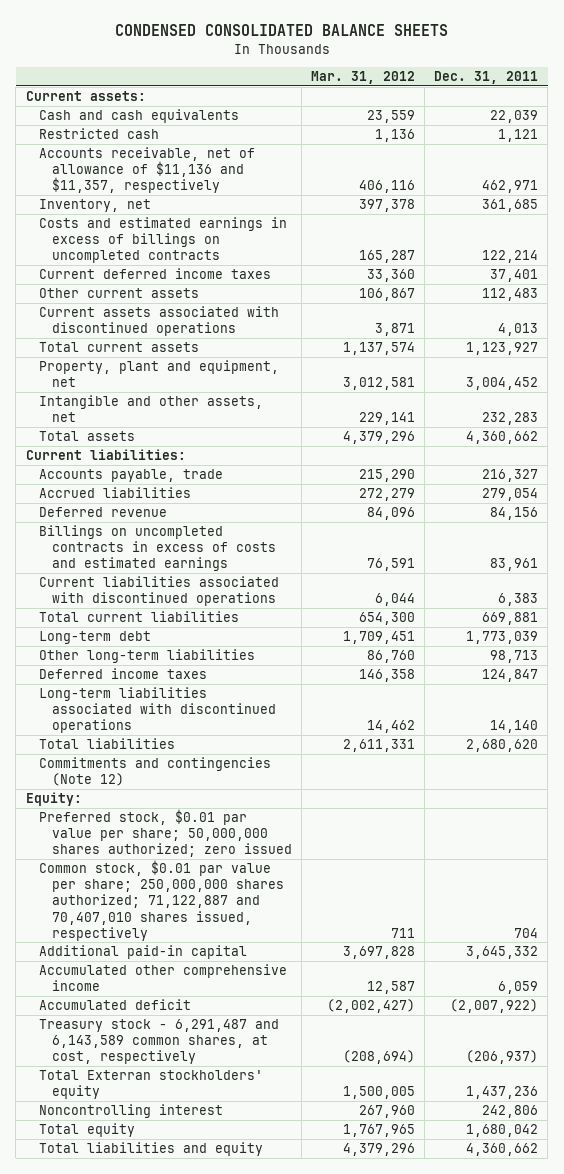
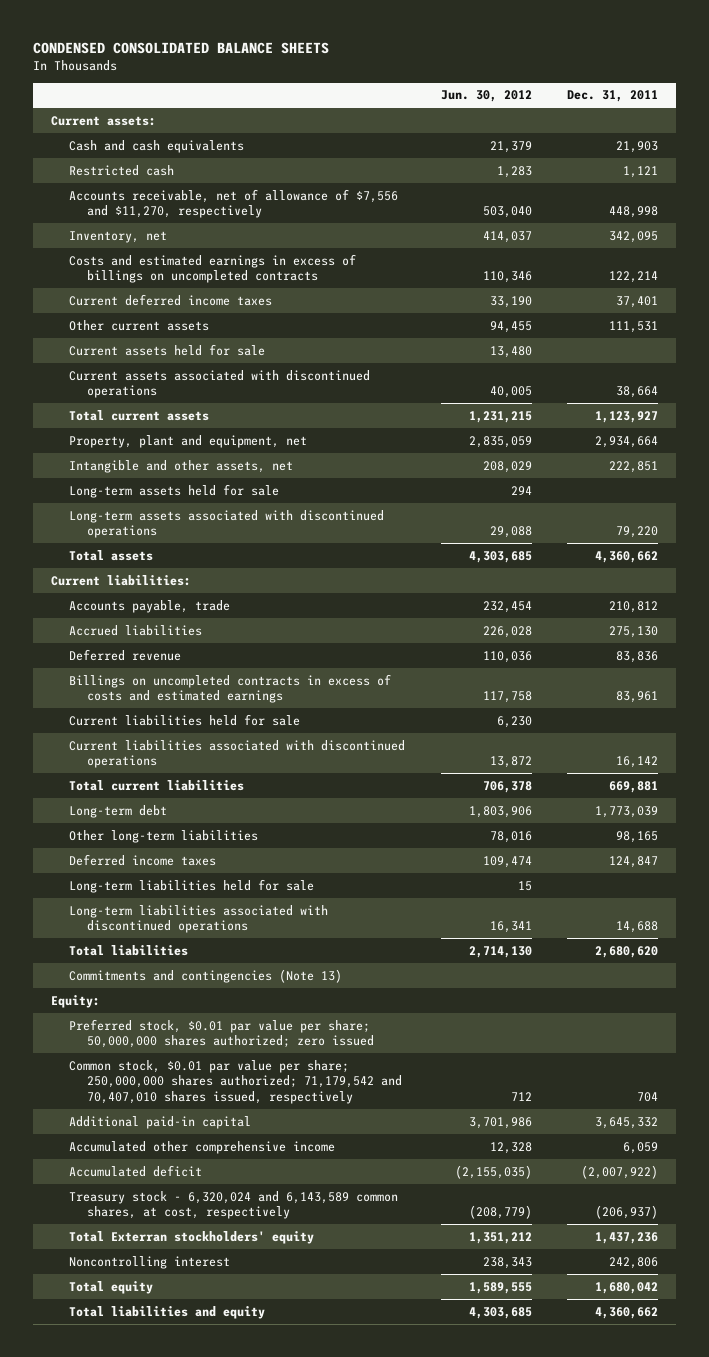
- | Mar. 31, 2012 | Dec. 31, 2011
+ | Jun. 30, 2012 | Dec. 31, 2011
- Cash and cash equivalents | 23,559 | 22,039
+ Cash and cash equivalents | 21,379 | 21,903
- Accounts receivable, net of allowance of $11,136 and $11,357, respectively | 406,116 | 462,971
- Inventory, net | 397,378 | 361,685
+ Accounts receivable, net of allowance of $7,556 and $11,270, respectively | 503,040 | 448,998
+ Inventory, net | 414,037 | 342,095
- Other current assets | 106,867 | 112,483
- Current assets associated with discontinued operations | 3,871 | 4,013
+ Other current assets | 94,455 | 111,531
+ Current assets held for sale | 13,480 |
+ Current assets associated with discontinued operations | 40,005 | 38,664
- Property, plant and equipment, net | 3,012,581 | 3,004,452
- Intangible and other assets, net | 229,141 | 232,283
+ Property, plant and equipment, net | 2,835,059 | 2,934,664
+ Intangible and other assets, net | 208,029 | 222,851
+ Long-term assets held for sale | 294 |
+ Long-term assets associated with discontinued operations | 29,088 | 79,220
- Accounts payable, trade | 215,290 | 216,327
- Accrued liabilities | 272,279 | 279,054
- Deferred revenue | 84,096 | 84,156
+ Accounts payable, trade | 232,454 | 210,812
+ Accrued liabilities | 226,028 | 275,130
+ Deferred revenue | 110,036 | 83,836
- Current liabilities associated with discontinued operations | 6,044 | 6,383
+ Current liabilities held for sale | 6,230 |
+ Current liabilities associated with discontinued operations | 13,872 | 16,142
- Other long-term liabilities | 86,760 | 98,713
+ Other long-term liabilities | 78,016 | 98,165
- Long-term liabilities associated with discontinued operations | 14,462 | 14,140
+ Long-term liabilities held for sale | 15 |
+ Long-term liabilities associated with discontinued operations | 16,341 | 14,688
- Commitments and contingencies (Note 12)
+ Commitments and contingencies (Note 13)
- Common stock, $0.01 par value per share; 250,000,000 shares authorized; 71,122,887 and 70,407,010 shares issued, respectively | 711 | 704
+ Common stock, $0.01 par value per share; 250,000,000 shares authorized; 71,179,542 and 70,407,010 shares issued, respectively | 712 | 704
- Treasury stock - 6,291,487 and 6,143,589 common shares, at cost, respectively | (208,694) | (206,937)
+ Treasury stock - 6,320,024 and 6,143,589 common shares, at cost, respectively | (208,779) | (206,937)

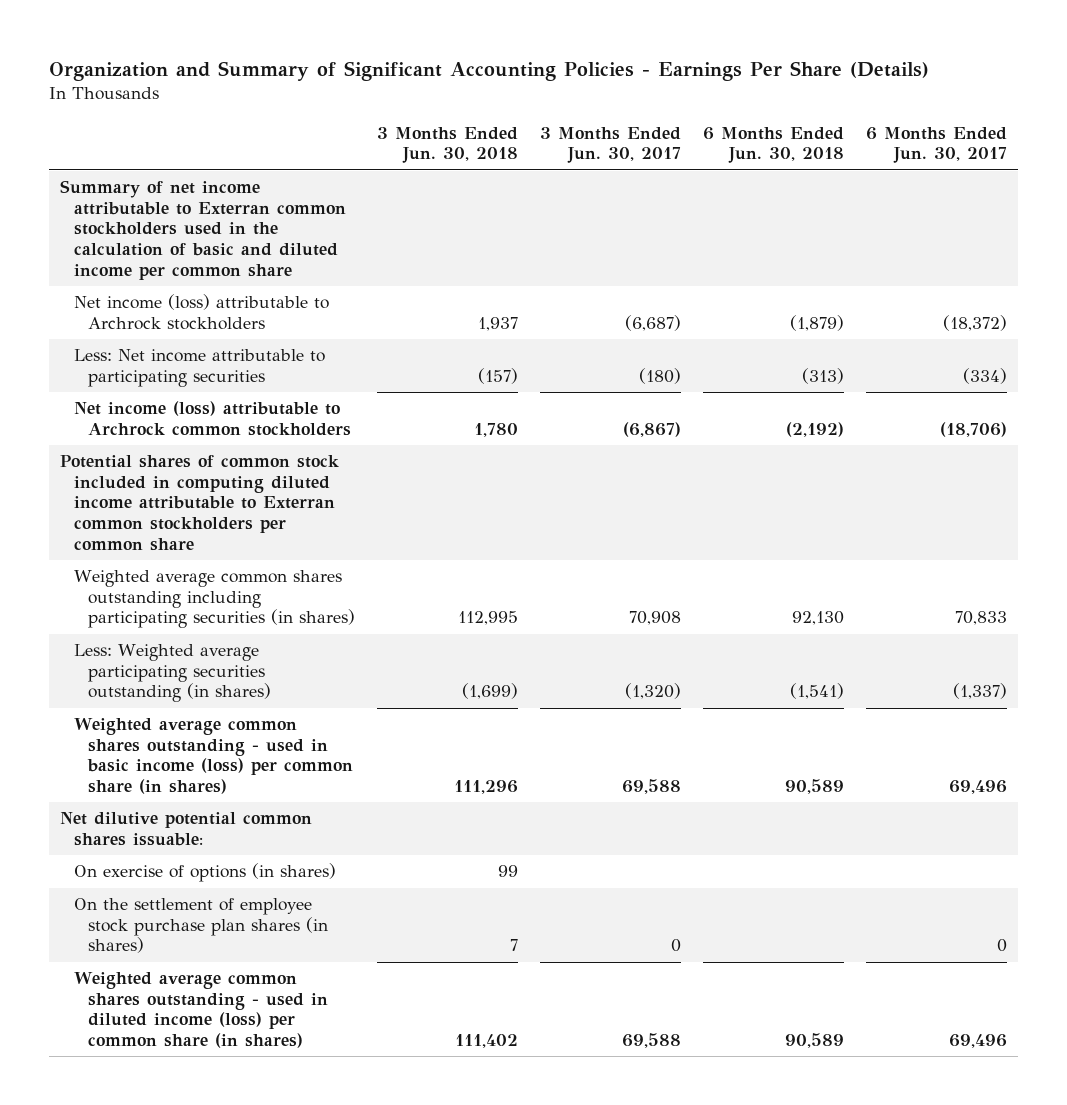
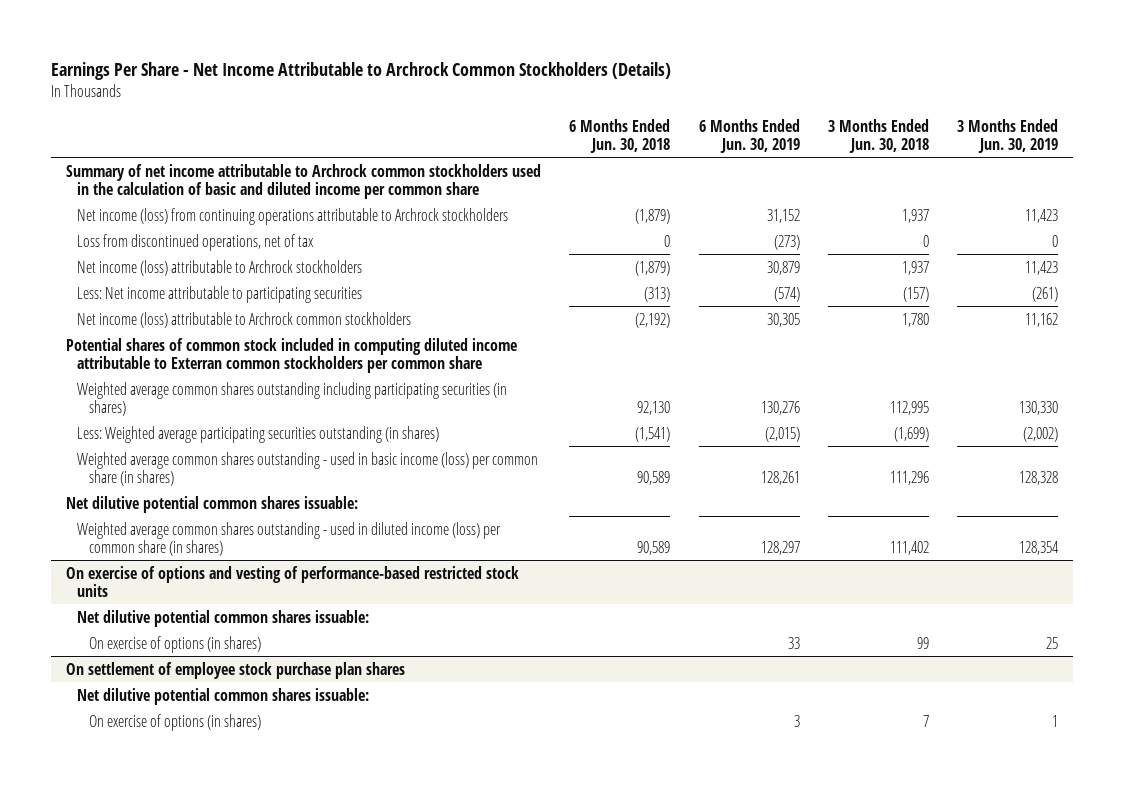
- Organization and Summary of Significant Accounting Policies - Earnings Per Share (Details)
+ Earnings Per Share - Net Income Attributable to Archrock Common Stockholders (Details)
- | 3 Months Ended Jun. 30, 2018 | 3 Months Ended Jun. 30, 2017 | 6 Months Ended Jun. 30, 2018 | 6 Months Ended Jun. 30, 2017
+ | 6 Months Ended Jun. 30, 2018 | 6 Months Ended Jun. 30, 2019 | 3 Months Ended Jun. 30, 2018 | 3 Months Ended Jun. 30, 2019
- Summary of net income attributable to Exterran common stockholders used in the calculation of basic and diluted income per common share
+ Summary of net income attributable to Archrock common stockholders used in the calculation of basic and diluted income per common share
+ Net income (loss) from continuing operations attributable to Archrock stockholders | (1,879) | 31,152 | 1,937 | 11,423
+ Loss from discontinued operations, net of tax | 0 | (273) | 0 | 0
- On exercise of options (in shares) | 99 | | |
- On the settlement of employee stock purchase plan shares (in shares) | 7 | 0 | | 0
+ On exercise of options and vesting of performance-based restricted stock units
+ Net dilutive potential common shares issuable:
+ On exercise of options (in shares) | | 33 | 99 | 25
+ On settlement of employee stock purchase plan shares
+ Net dilutive potential common shares issuable:
+ On exercise of options (in shares) | | 3 | 7 | 1

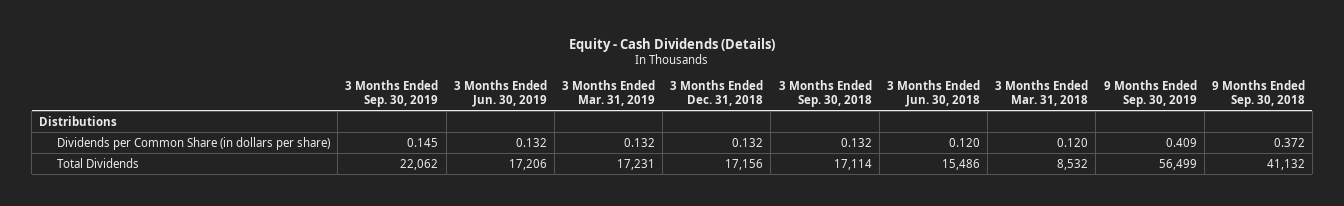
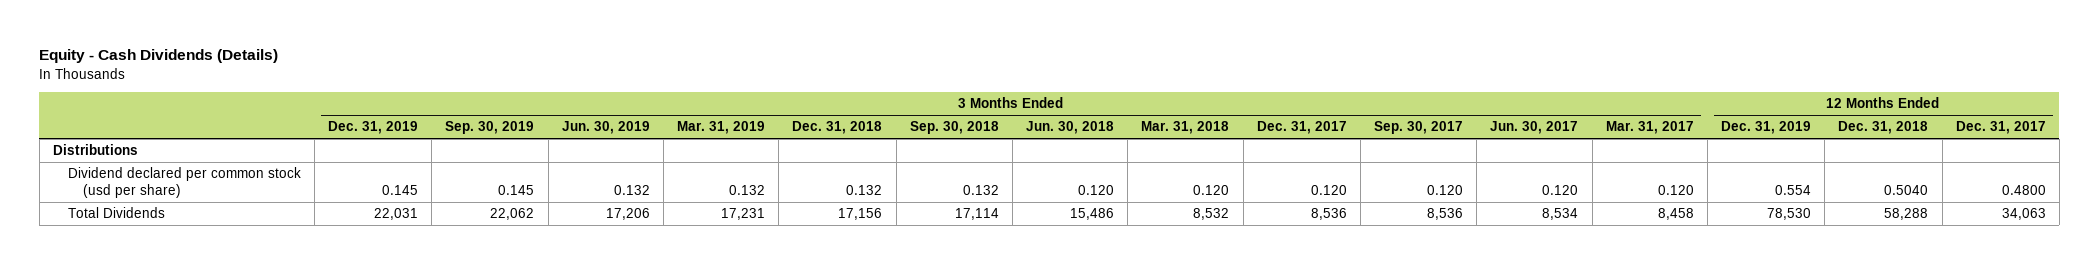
- | 3 Months Ended Sep. 30, 2019 | 3 Months Ended Jun. 30, 2019 | 3 Months Ended Mar. 31, 2019 | 3 Months Ended Dec. 31, 2018 | 3 Months Ended Sep. 30, 2018 | 3 Months Ended Jun. 30, 2018 | 3 Months Ended Mar. 31, 2018 | 9 Months Ended Sep. 30, 2019 | 9 Months Ended Sep. 30, 2018
+ | 3 Months Ended Dec. 31, 2019 | 3 Months Ended Sep. 30, 2019 | 3 Months Ended Jun. 30, 2019 | 3 Months Ended Mar. 31, 2019 | 3 Months Ended Dec. 31, 2018 | 3 Months Ended Sep. 30, 2018 | 3 Months Ended Jun. 30, 2018 | 3 Months Ended Mar. 31, 2018 | 3 Months Ended Dec. 31, 2017 | 3 Months Ended Sep. 30, 2017 | 3 Months Ended Jun. 30, 2017 | 3 Months Ended Mar. 31, 2017 | 12 Months Ended Dec. 31, 2019 | 12 Months Ended Dec. 31, 2018 | 12 Months Ended Dec. 31, 2017
- Dividends per Common Share (in dollars per share) | 0.145 | 0.132 | 0.132 | 0.132 | 0.132 | 0.120 | 0.120 | 0.409 | 0.372
+ Dividend declared per common stock (usd per share) | 0.145 | 0.145 | 0.132 | 0.132 | 0.132 | 0.132 | 0.120 | 0.120 | 0.120 | 0.120 | 0.120 | 0.120 | 0.554 | 0.5040 | 0.4800

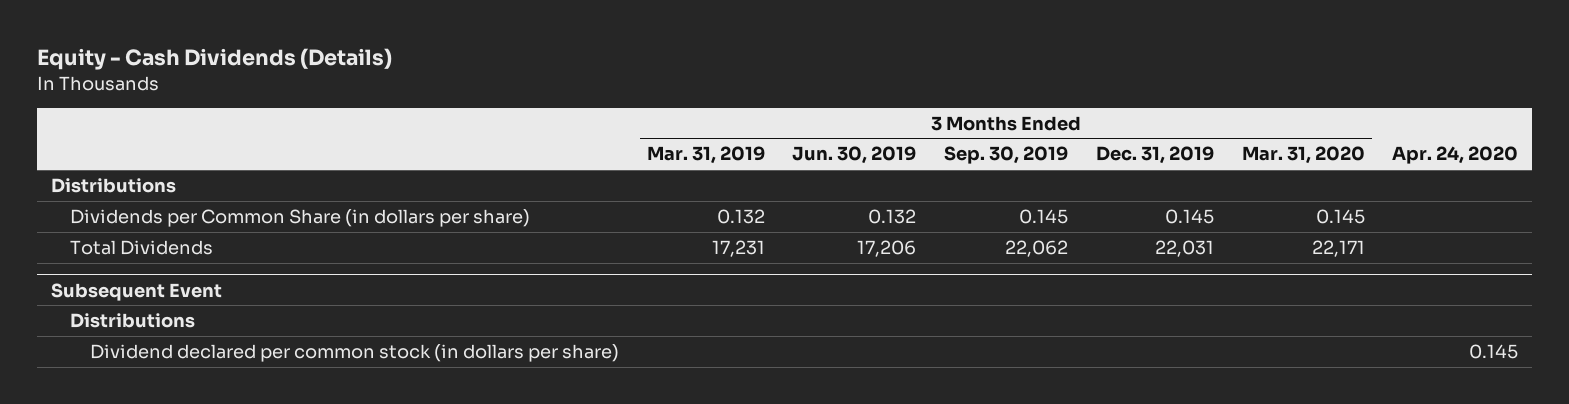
- | 3 Months Ended Dec. 31, 2019 | 3 Months Ended Sep. 30, 2019 | 3 Months Ended Jun. 30, 2019 | 3 Months Ended Mar. 31, 2019 | 3 Months Ended Dec. 31, 2018 | 3 Months Ended Sep. 30, 2018 | 3 Months Ended Jun. 30, 2018 | 3 Months Ended Mar. 31, 2018 | 3 Months Ended Dec. 31, 2017 | 3 Months Ended Sep. 30, 2017 | 3 Months Ended Jun. 30, 2017 | 3 Months Ended Mar. 31, 2017 | 12 Months Ended Dec. 31, 2019 | 12 Months Ended Dec. 31, 2018 | 12 Months Ended Dec. 31, 2017
+ | 3 Months Ended Mar. 31, 2019 | 3 Months Ended Jun. 30, 2019 | 3 Months Ended Sep. 30, 2019 | 3 Months Ended Dec. 31, 2019 | 3 Months Ended Mar. 31, 2020 | Apr. 24, 2020
- Dividend declared per common stock (usd per share) | 0.145 | 0.145 | 0.132 | 0.132 | 0.132 | 0.132 | 0.120 | 0.120 | 0.120 | 0.120 | 0.120 | 0.120 | 0.554 | 0.5040 | 0.4800
+ Dividends per Common Share (in dollars per share) | 0.132 | 0.132 | 0.145 | 0.145 | 0.145 |
+ Subsequent Event
+ Distributions
+ Dividend declared per common stock (in dollars per share) | | | | | | 0.145

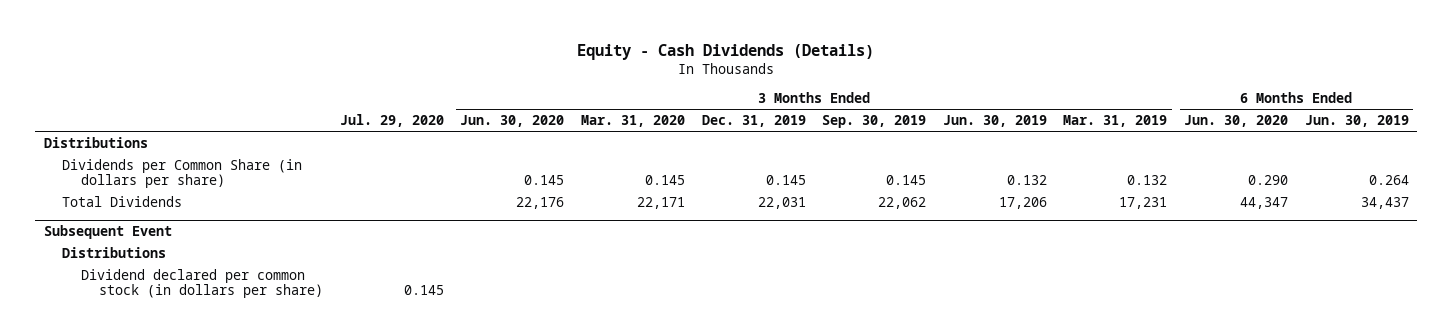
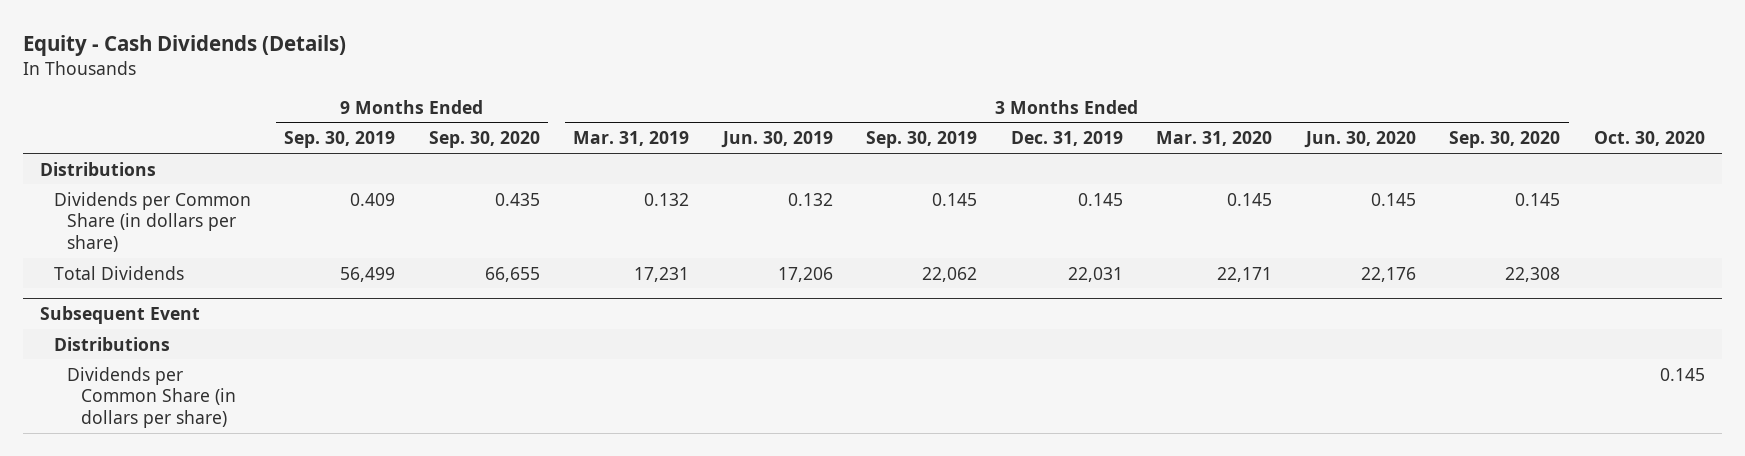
- | Jul. 29, 2020 | 3 Months Ended Jun. 30, 2020 | 3 Months Ended Mar. 31, 2020 | 3 Months Ended Dec. 31, 2019 | 3 Months Ended Sep. 30, 2019 | 3 Months Ended Jun. 30, 2019 | 3 Months Ended Mar. 31, 2019 | 6 Months Ended Jun. 30, 2020 | 6 Months Ended Jun. 30, 2019
+ | 9 Months Ended Sep. 30, 2019 | 9 Months Ended Sep. 30, 2020 | 3 Months Ended Mar. 31, 2019 | 3 Months Ended Jun. 30, 2019 | 3 Months Ended Sep. 30, 2019 | 3 Months Ended Dec. 31, 2019 | 3 Months Ended Mar. 31, 2020 | 3 Months Ended Jun. 30, 2020 | 3 Months Ended Sep. 30, 2020 | Oct. 30, 2020
@ Subsequent Event
- Dividend declared per common stock (in dollars per share) | 0.145 | | | | | | | |
+ Dividends per Common Share (in dollars per share) | | | | | | | | | | 0.145

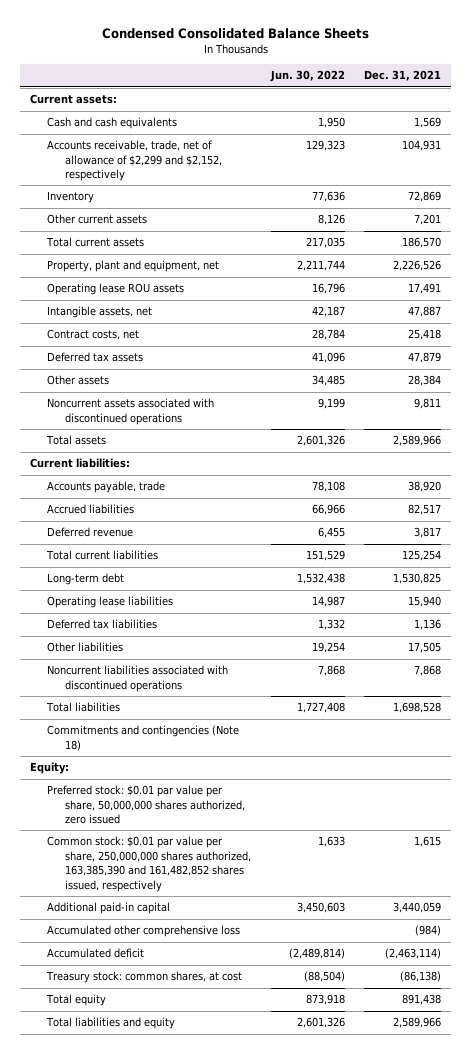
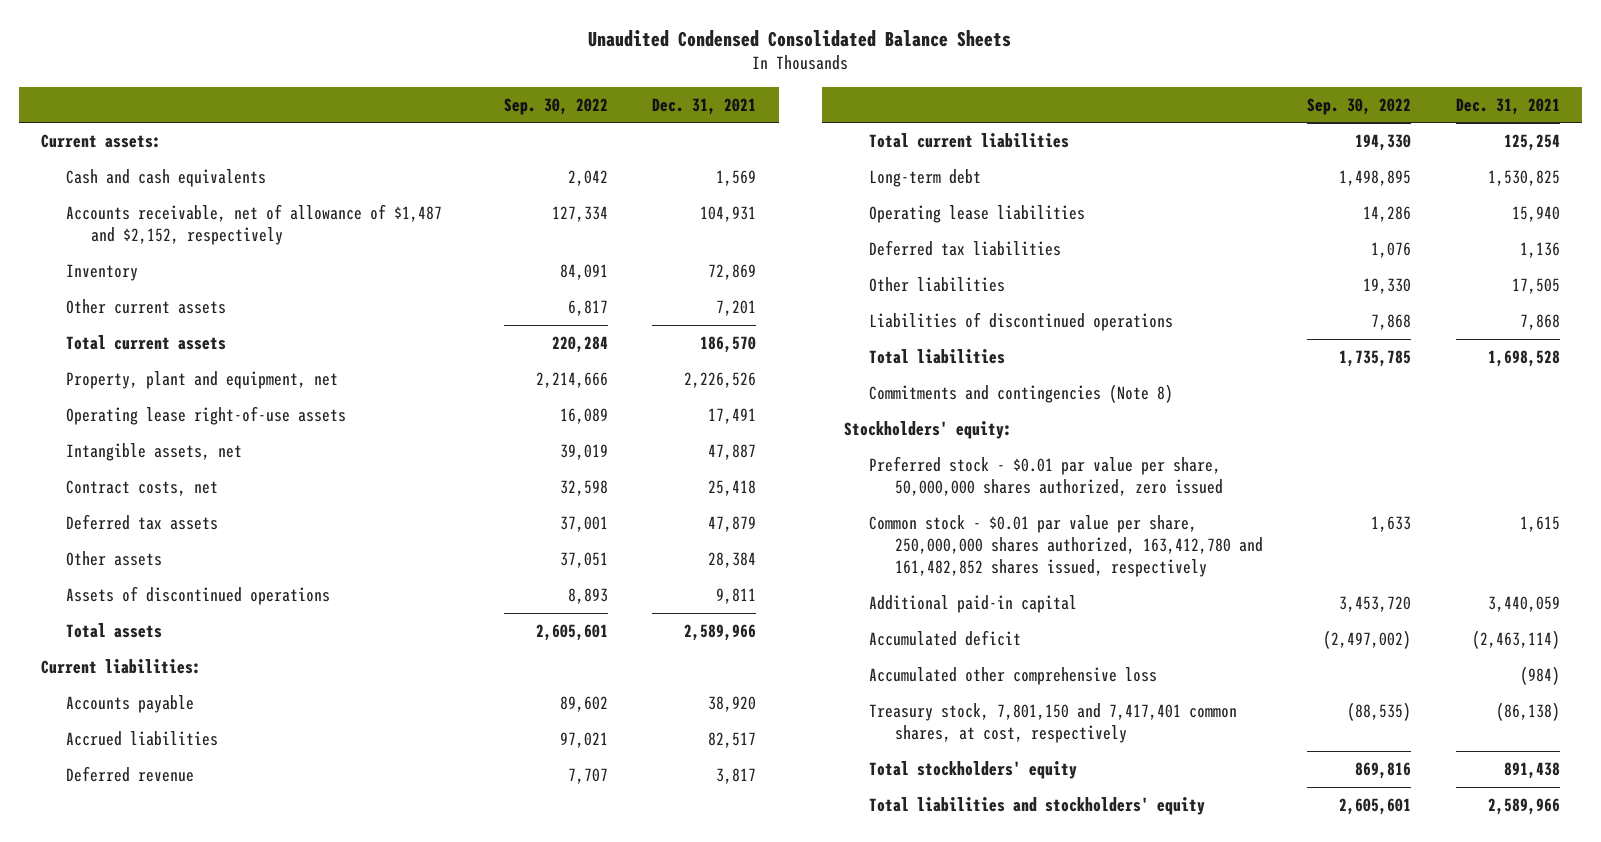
- Condensed Consolidated Balance Sheets
+ Unaudited Condensed Consolidated Balance Sheets
- | Jun. 30, 2022 | Dec. 31, 2021
+ | Sep. 30, 2022 | Dec. 31, 2021
- Accounts receivable, trade, net of allowance of $2,299 and $2,152, respectively | 129,323 | 104,931
+ Accounts receivable, net of allowance of $1,487 and $2,152, respectively | 127,334 | 104,931
- Operating lease ROU assets | 16,796 | 17,491
+ Operating lease right-of-use assets | 16,089 | 17,491
- Noncurrent assets associated with discontinued operations | 9,199 | 9,811
+ Assets of discontinued operations | 8,893 | 9,811
- Accounts payable, trade | 78,108 | 38,920
+ Accounts payable | 89,602 | 38,920
- Noncurrent liabilities associated with discontinued operations | 7,868 | 7,868
+ Liabilities of discontinued operations | 7,868 | 7,868
- Commitments and contingencies (Note 18)
- Equity:
- Preferred stock: $0.01 par value per share, 50,000,000 shares authorized, zero issued
- Common stock: $0.01 par value per share, 250,000,000 shares authorized, 163,385,390 and 161,482,852 shares issued, respectively | 1,633 | 1,615
+ Commitments and contingencies (Note 8)
+ Stockholders' equity:
+ Preferred stock - $0.01 par value per share, 50,000,000 shares authorized, zero issued
+ Common stock - $0.01 par value per share, 250,000,000 shares authorized, 163,412,780 and 161,482,852 shares issued, respectively | 1,633 | 1,615
- Treasury stock: common shares, at cost | (88,504) | (86,138)
- Total equity | 873,918 | 891,438
- Total liabilities and equity | 2,601,326 | 2,589,966
moved down: Accumulated other comprehensive loss | | (984)
+ Treasury stock, 7,801,150 and 7,417,401 common shares, at cost, respectively | (88,535) | (86,138)
+ Total stockholders' equity | 869,816 | 891,438
+ Total liabilities and stockholders' equity | 2,605,601 | 2,589,966

